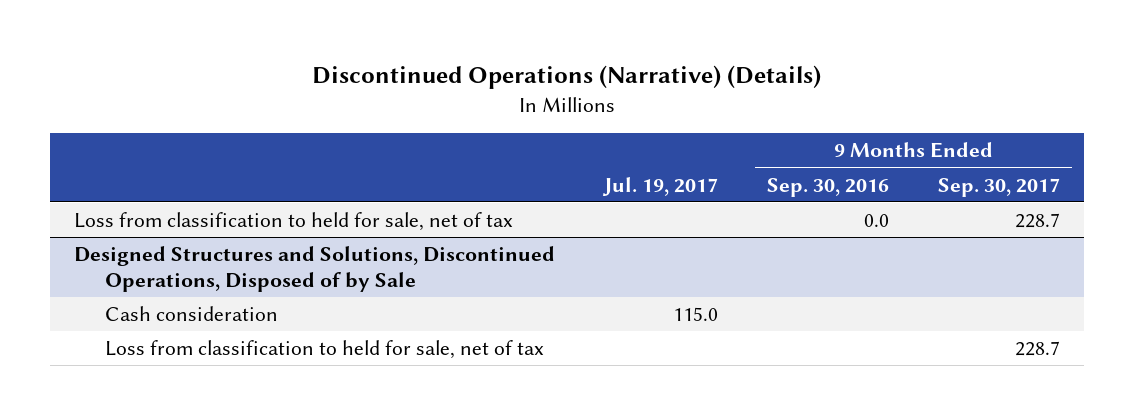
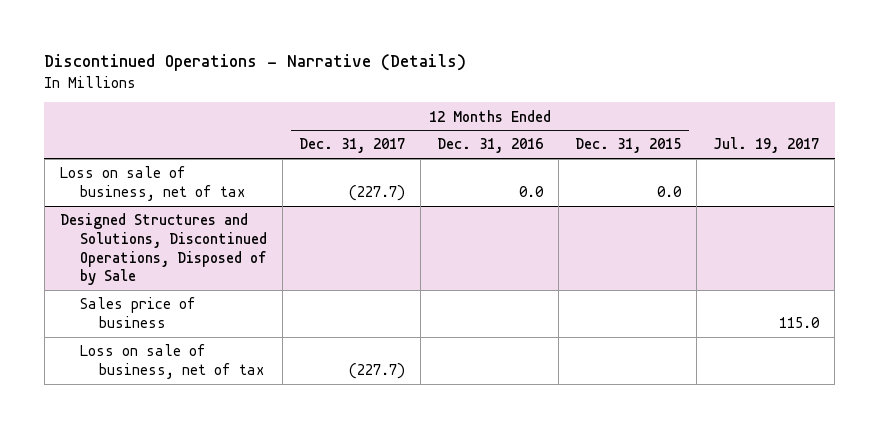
- Discontinued Operations (Narrative) (Details)
+ Discontinued Operations - Narrative (Details)
- | Jul. 19, 2017 | 9 Months Ended Sep. 30, 2016 | 9 Months Ended Sep. 30, 2017
+ | 12 Months Ended Dec. 31, 2017 | 12 Months Ended Dec. 31, 2016 | 12 Months Ended Dec. 31, 2015 | Jul. 19, 2017
- Loss from classification to held for sale, net of tax | | 0.0 | 228.7
+ Loss on sale of business, net of tax | (227.7) | 0.0 | 0.0 |
@ Designed Structures and Solutions, Discontinued Operations, Disposed of by Sale
- Cash consideration | 115.0 | |
- Loss from classification to held for sale, net of tax | | | 228.7
+ Sales price of business | | | | 115.0
+ Loss on sale of business, net of tax | (227.7) | | |

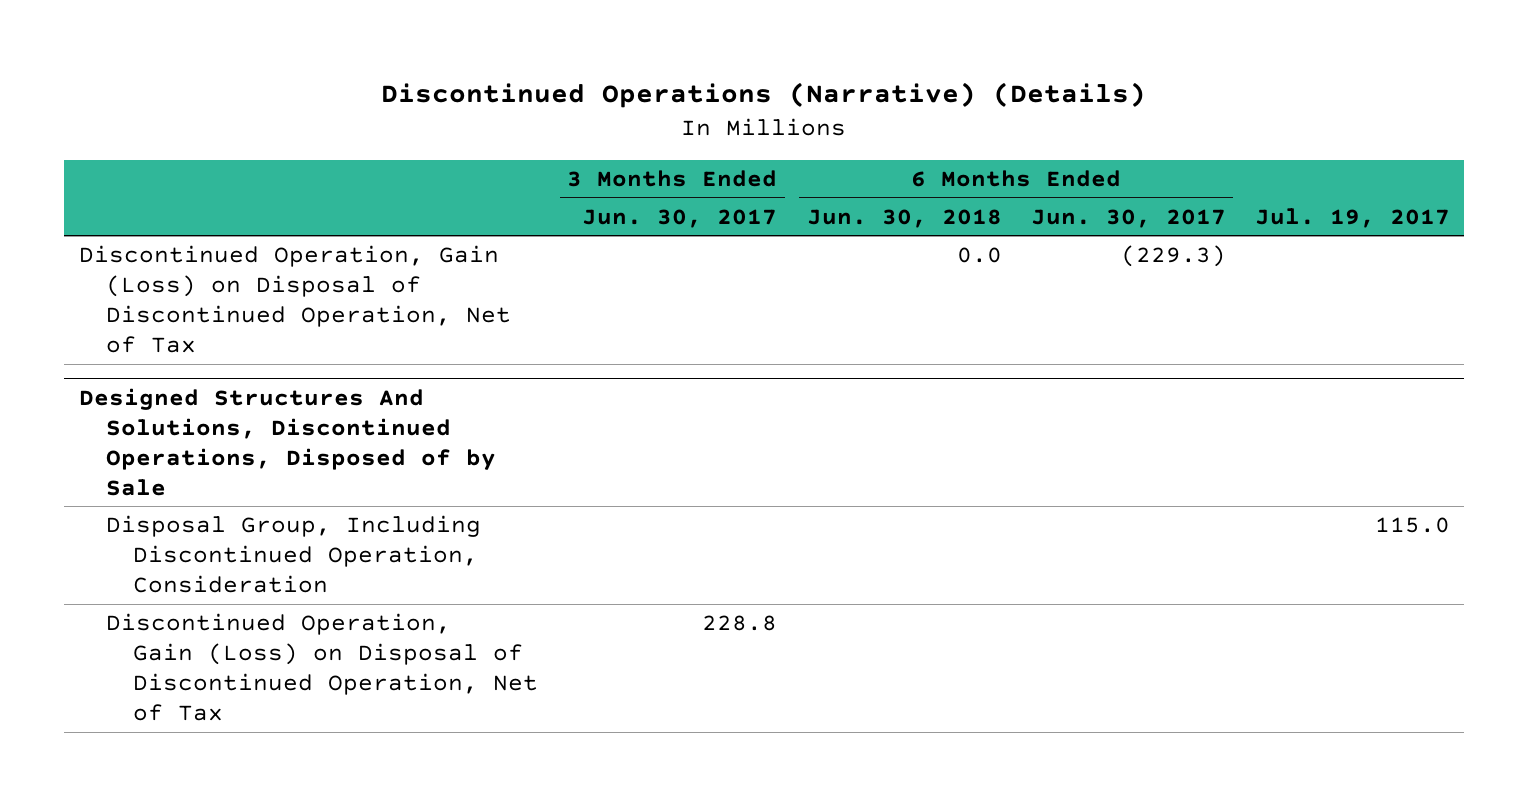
- Discontinued Operations - Narrative (Details)
+ Discontinued Operations (Narrative) (Details)
- | 12 Months Ended Dec. 31, 2017 | 12 Months Ended Dec. 31, 2016 | 12 Months Ended Dec. 31, 2015 | Jul. 19, 2017
+ | 3 Months Ended Jun. 30, 2017 | 6 Months Ended Jun. 30, 2018 | 6 Months Ended Jun. 30, 2017 | Jul. 19, 2017
- Loss on sale of business, net of tax | (227.7) | 0.0 | 0.0 |
- Designed Structures and Solutions, Discontinued Operations, Disposed of by Sale
- Sales price of business | | | | 115.0
- Loss on sale of business, net of tax | (227.7) | | |
+ Discontinued Operation, Gain (Loss) on Disposal of Discontinued Operation, Net of Tax | | 0.0 | (229.3) |
+ Designed Structures And Solutions, Discontinued Operations, Disposed of by Sale
+ Disposal Group, Including Discontinued Operation, Consideration | | | | 115.0
+ Discontinued Operation, Gain (Loss) on Disposal of Discontinued Operation, Net of Tax | 228.8 | | |

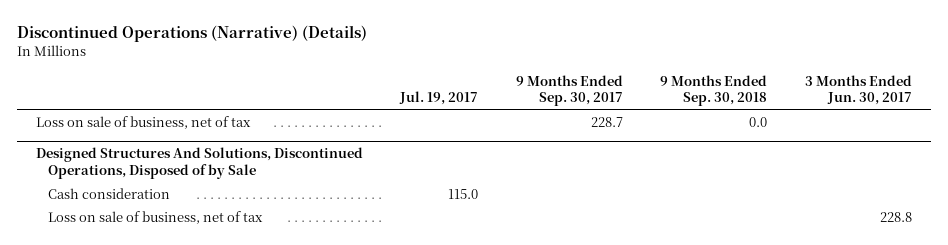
- | 3 Months Ended Jun. 30, 2017 | 6 Months Ended Jun. 30, 2018 | 6 Months Ended Jun. 30, 2017 | Jul. 19, 2017
+ | Jul. 19, 2017 | 9 Months Ended Sep. 30, 2017 | 9 Months Ended Sep. 30, 2018 | 3 Months Ended Jun. 30, 2017
- Discontinued Operation, Gain (Loss) on Disposal of Discontinued Operation, Net of Tax | | 0.0 | (229.3) |
+ Loss on sale of business, net of tax | | 228.7 | 0.0 |
@ Designed Structures And Solutions, Discontinued Operations, Disposed of by Sale
- Disposal Group, Including Discontinued Operation, Consideration | | | | 115.0
- Discontinued Operation, Gain (Loss) on Disposal of Discontinued Operation, Net of Tax | 228.8 | | |
+ Cash consideration | 115.0 | | |
+ Loss on sale of business, net of tax | | | | 228.8

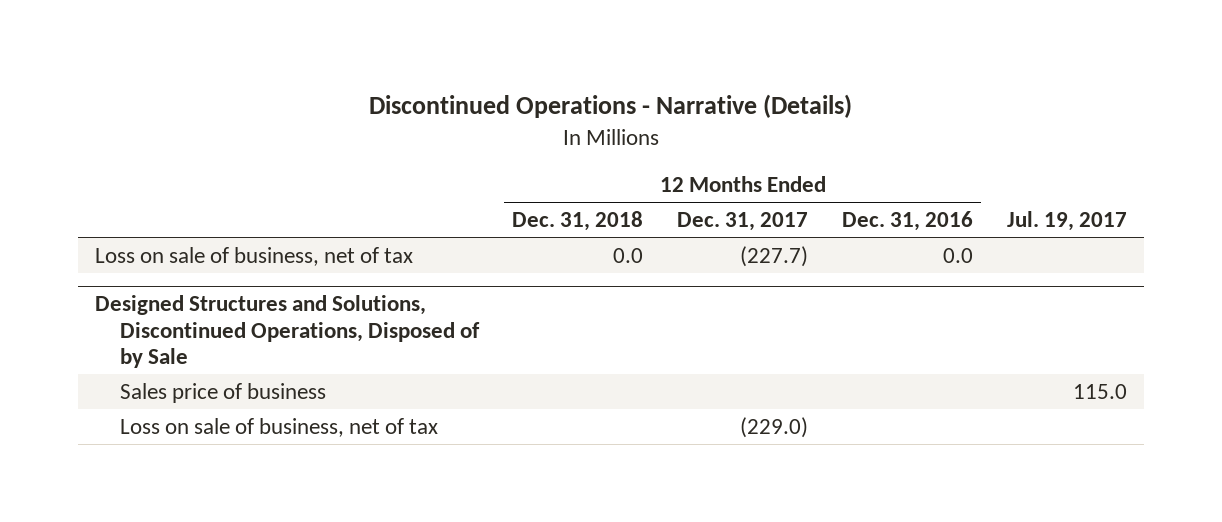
- Discontinued Operations (Narrative) (Details)
+ Discontinued Operations - Narrative (Details)
- | Jul. 19, 2017 | 9 Months Ended Sep. 30, 2017 | 9 Months Ended Sep. 30, 2018 | 3 Months Ended Jun. 30, 2017
+ | 12 Months Ended Dec. 31, 2018 | 12 Months Ended Dec. 31, 2017 | 12 Months Ended Dec. 31, 2016 | Jul. 19, 2017
- Designed Structures And Solutions, Discontinued Operations, Disposed of by Sale
- Cash consideration | 115.0 | | |
+ Designed Structures and Solutions, Discontinued Operations, Disposed of by Sale
+ Sales price of business | | | | 115.0

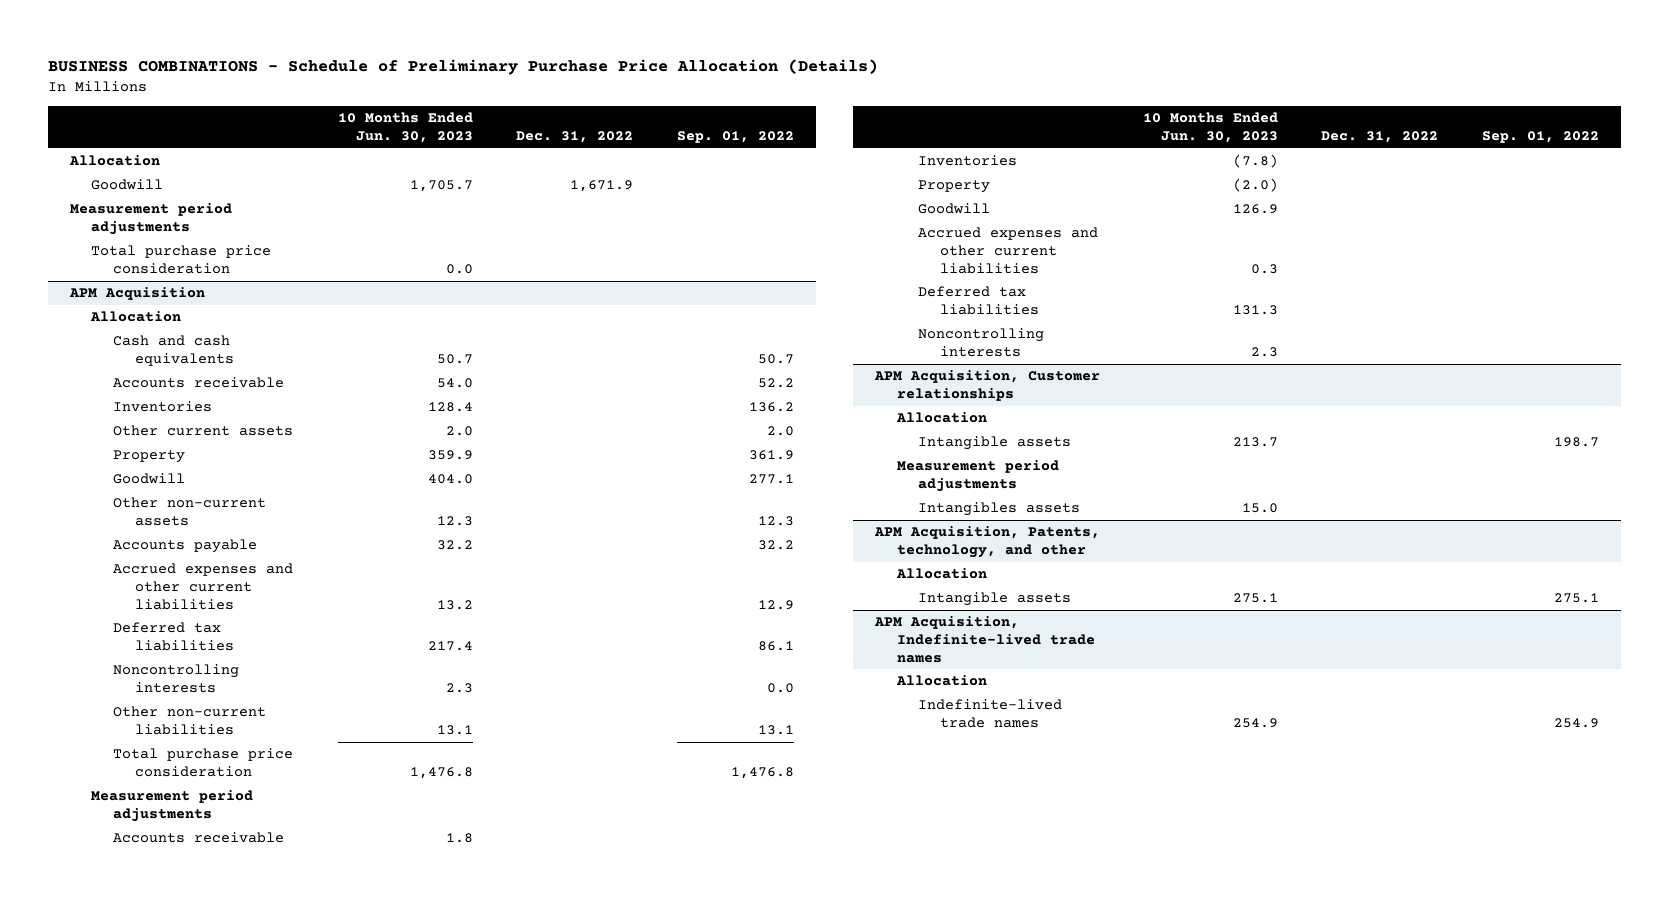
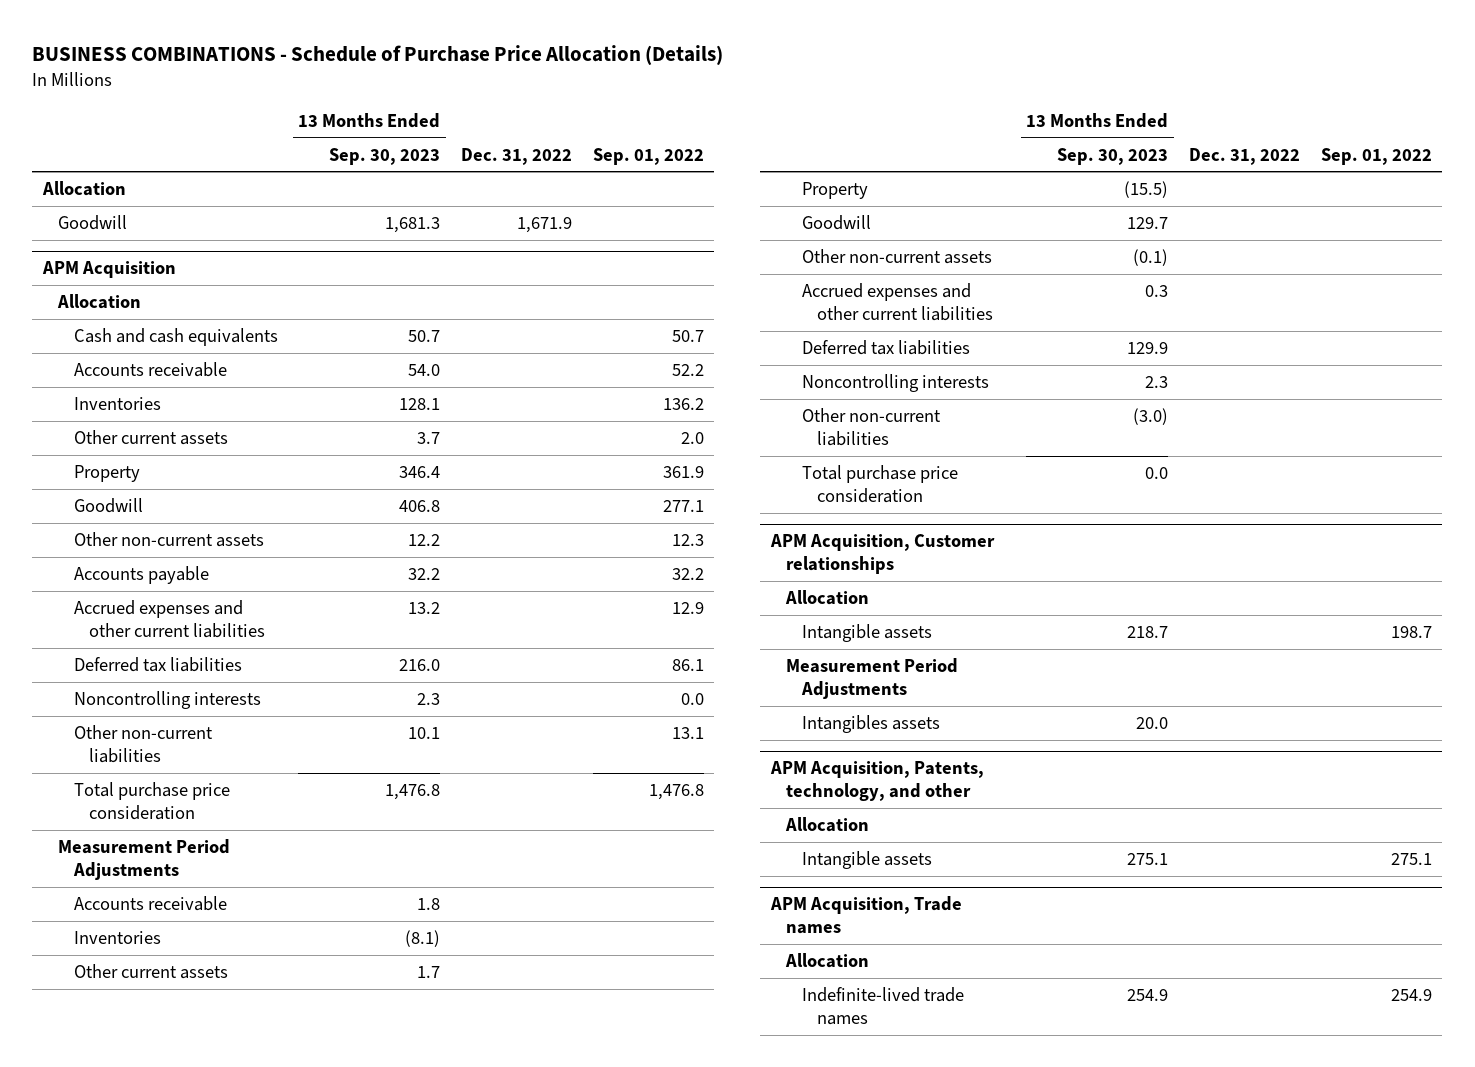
- BUSINESS COMBINATIONS - Schedule of Preliminary Purchase Price Allocation (Details)
+ BUSINESS COMBINATIONS - Schedule of Purchase Price Allocation (Details)
- | 10 Months Ended Jun. 30, 2023 | Dec. 31, 2022 | Sep. 01, 2022
+ | 13 Months Ended Sep. 30, 2023 | Dec. 31, 2022 | Sep. 01, 2022
- Measurement period adjustments
- Total purchase price consideration | 0.0 | |
@ APM Acquisition
- Measurement period adjustments
+ Measurement Period Adjustments
+ Other current assets | 1.7 | |
+ Other non-current assets | (0.1) | |
+ Other non-current liabilities | (3.0) | |
+ Total purchase price consideration | 0.0 | |
@ APM Acquisition, Customer relationships
- Measurement period adjustments
+ Measurement Period Adjustments
- APM Acquisition, Indefinite-lived trade names
+ APM Acquisition, Trade names

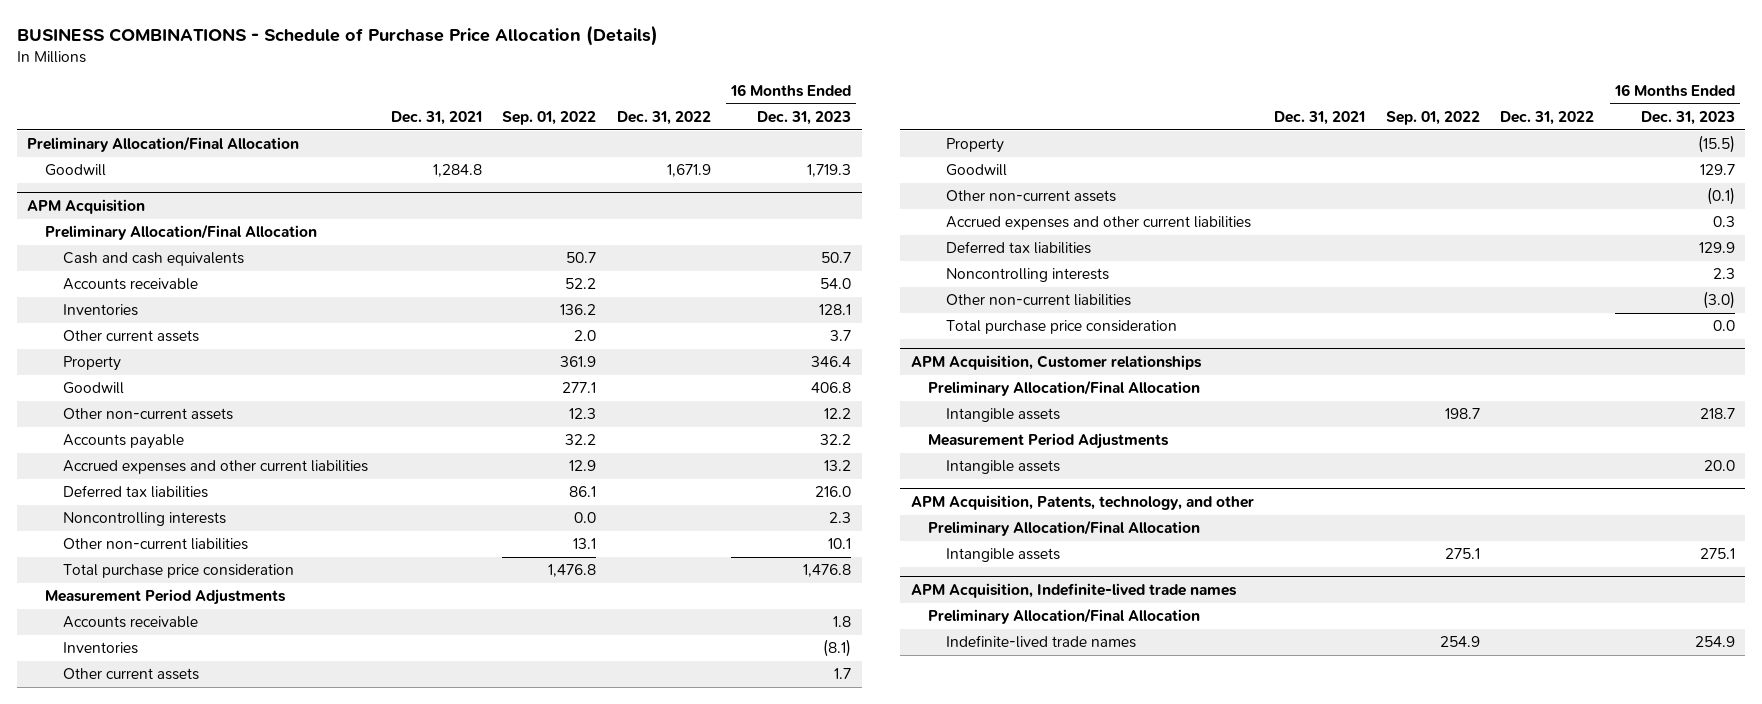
- | 13 Months Ended Sep. 30, 2023 | Dec. 31, 2022 | Sep. 01, 2022
+ | Dec. 31, 2021 | Sep. 01, 2022 | Dec. 31, 2022 | 16 Months Ended Dec. 31, 2023
- Allocation
+ Preliminary Allocation/Final Allocation
@ APM Acquisition
- Allocation
+ Preliminary Allocation/Final Allocation
@ APM Acquisition, Customer relationships
- Allocation
+ Preliminary Allocation/Final Allocation
- Intangibles assets | 20.0 | |
+ Intangible assets | | | | 20.0
@ APM Acquisition, Patents, technology, and other
- Allocation
+ Preliminary Allocation/Final Allocation
- APM Acquisition, Trade names
- Allocation
+ APM Acquisition, Indefinite-lived trade names
+ Preliminary Allocation/Final Allocation

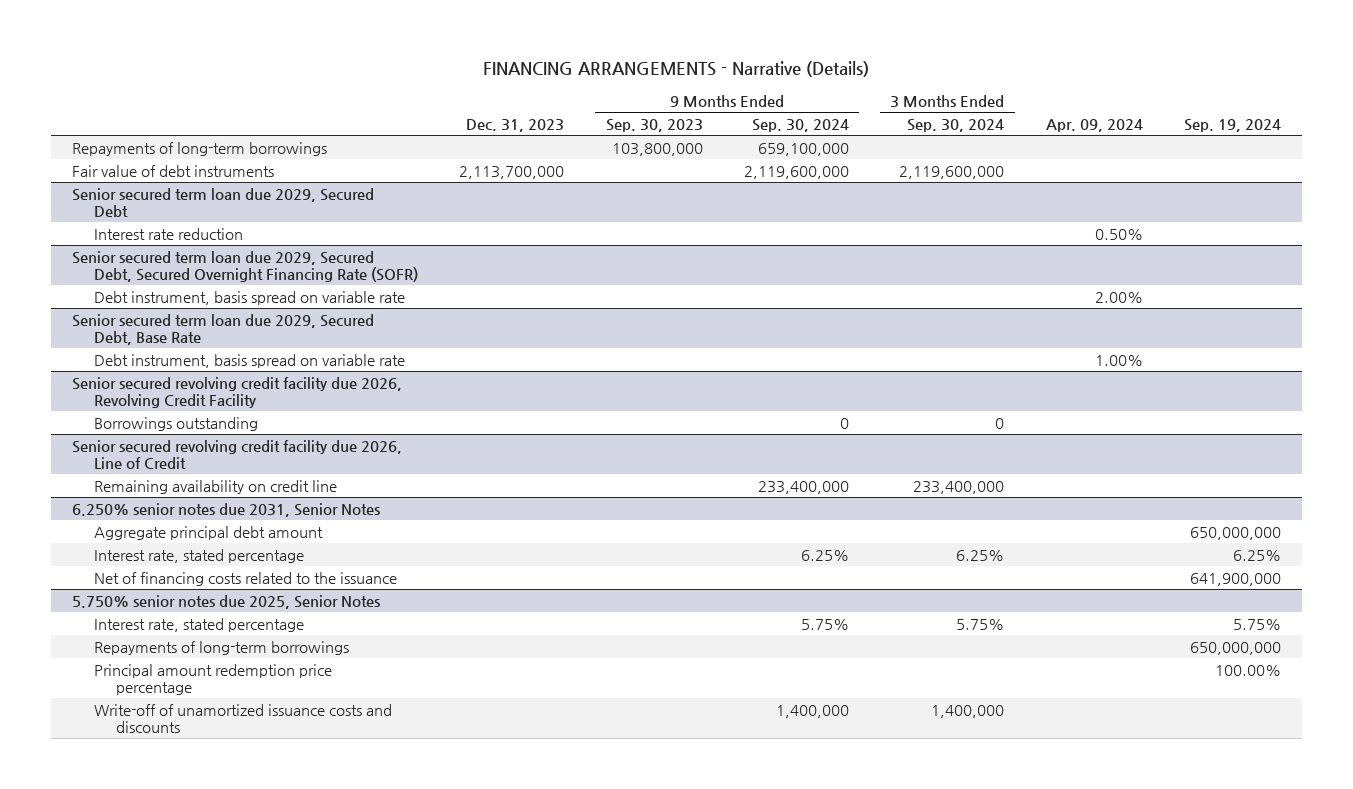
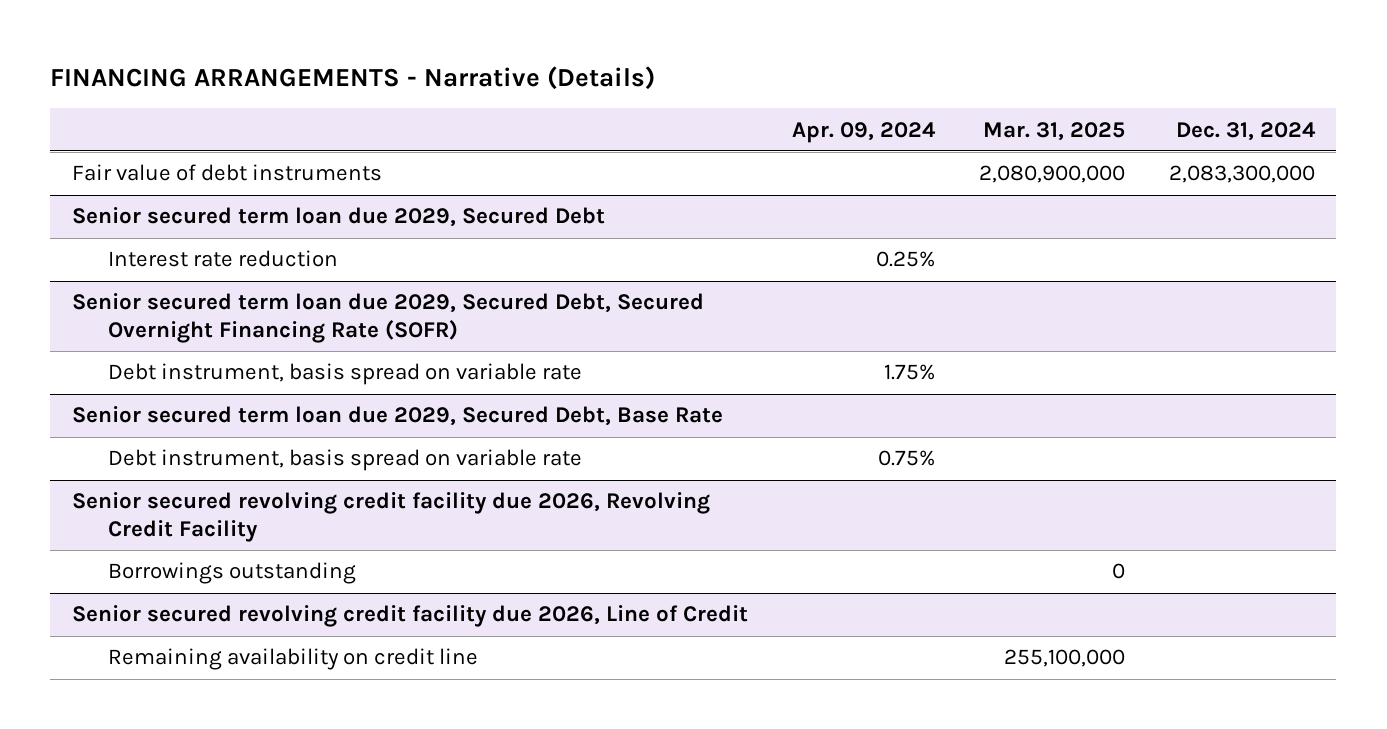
- | Dec. 31, 2023 | 9 Months Ended Sep. 30, 2023 | 9 Months Ended Sep. 30, 2024 | 3 Months Ended Sep. 30, 2024 | Apr. 09, 2024 | Sep. 19, 2024
+ | Apr. 09, 2024 | Mar. 31, 2025 | Dec. 31, 2024
- Repayments of long-term borrowings | | 103,800,000 | 659,100,000 | | |
@ Senior secured term loan due 2029, Secured Debt
- Interest rate reduction | | | | | 0.50% |
+ Interest rate reduction | 0.25% | |
@ Senior secured term loan due 2029, Secured Debt, Secured Overnight Financing Rate (SOFR)
- Debt instrument, basis spread on variable rate | | | | | 2.00% |
+ Debt instrument, basis spread on variable rate | 1.75% | |
@ Senior secured term loan due 2029, Secured Debt, Base Rate
- Debt instrument, basis spread on variable rate | | | | | 1.00% |
+ Debt instrument, basis spread on variable rate | 0.75% | |
- 6.250% senior notes due 2031, Senior Notes
- Aggregate principal debt amount | | | | | | 650,000,000
- Interest rate, stated percentage | | | 6.25% | 6.25% | | 6.25%
- Net of financing costs related to the issuance | | | | | | 641,900,000
- 5.750% senior notes due 2025, Senior Notes
- Interest rate, stated percentage | | | 5.75% | 5.75% | | 5.75%
- Repayments of long-term borrowings | | | | | | 650,000,000
- Principal amount redemption price percentage | | | | | | 100.00%
- Write-off of unamortized issuance costs and discounts | | | 1,400,000 | 1,400,000 | |

